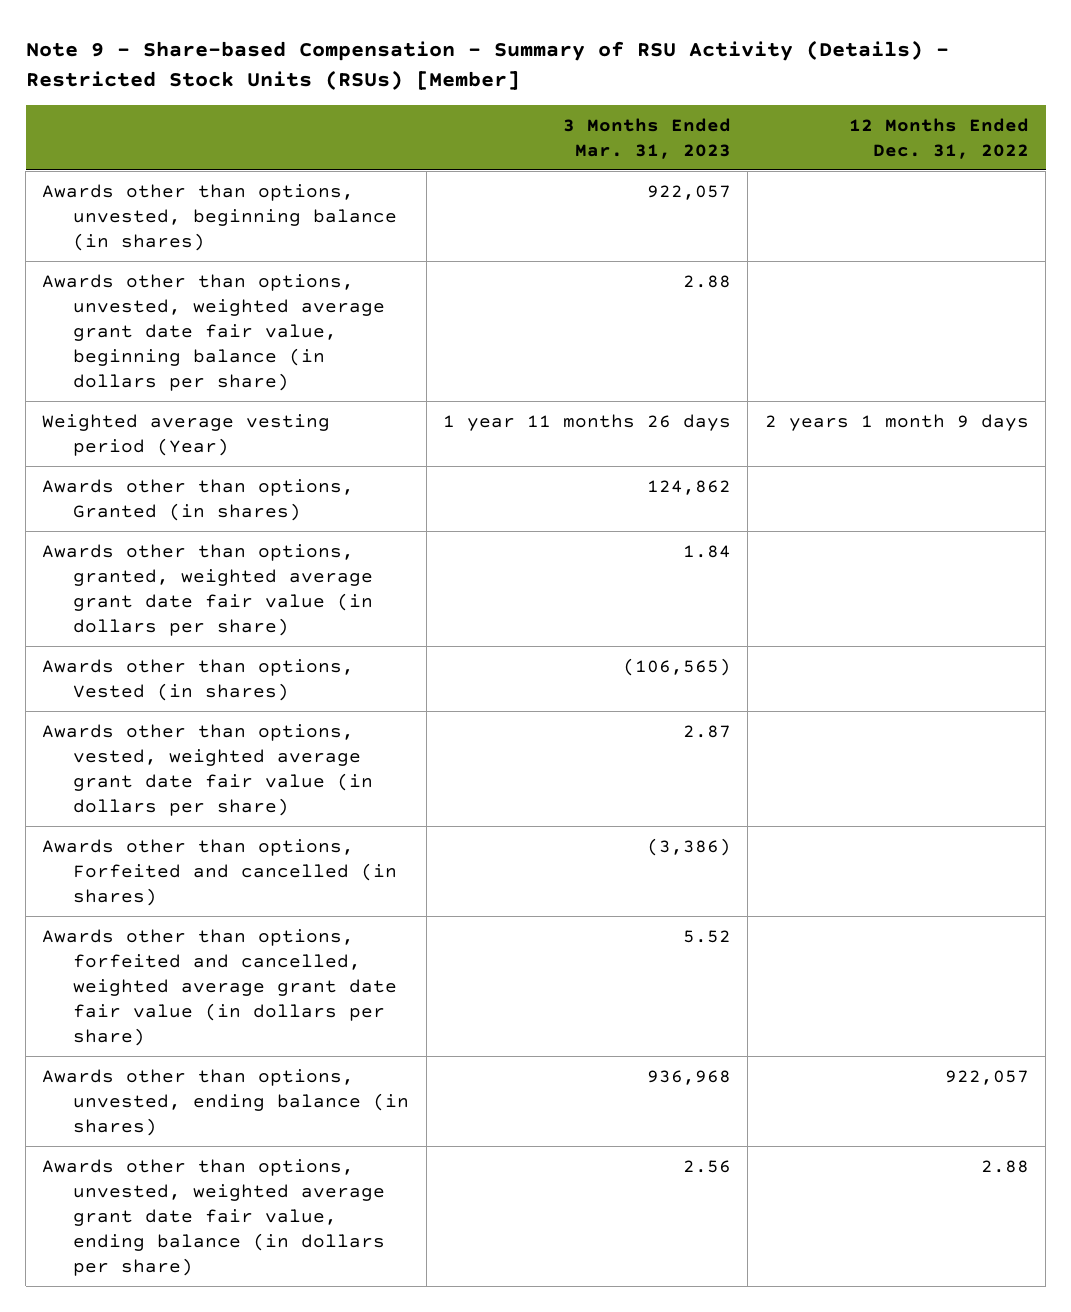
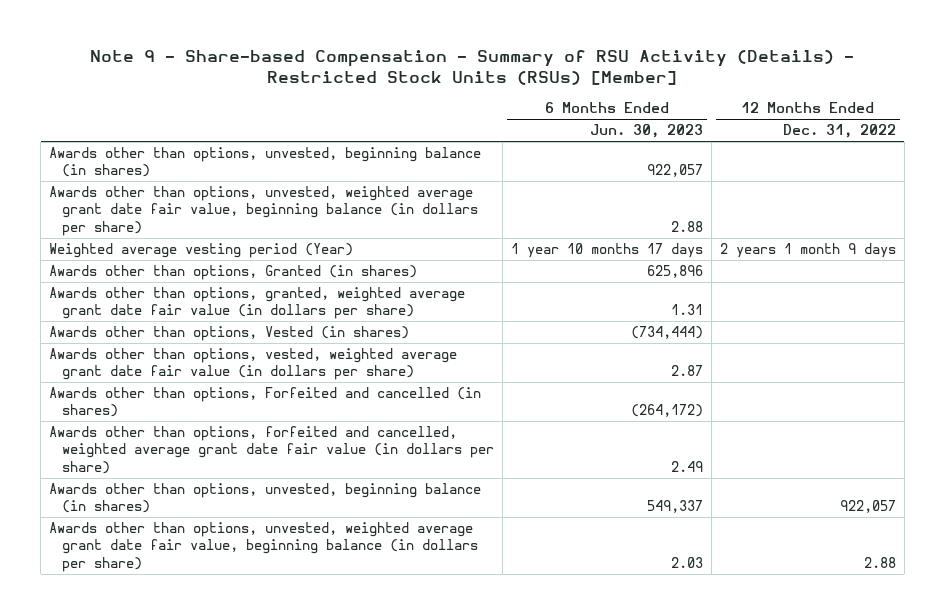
- | 3 Months Ended Mar. 31, 2023 | 12 Months Ended Dec. 31, 2022
+ | 6 Months Ended Jun. 30, 2023 | 12 Months Ended Dec. 31, 2022
- Awards other than options, unvested, ending balance (in shares) | 936,968 | 922,057
- Awards other than options, unvested, weighted average grant date fair value, ending balance (in dollars per share) | 2.56 | 2.88
+ Awards other than options, unvested, beginning balance (in shares) | 549,337 | 922,057
+ Awards other than options, unvested, weighted average grant date fair value, beginning balance (in dollars per share) | 2.03 | 2.88

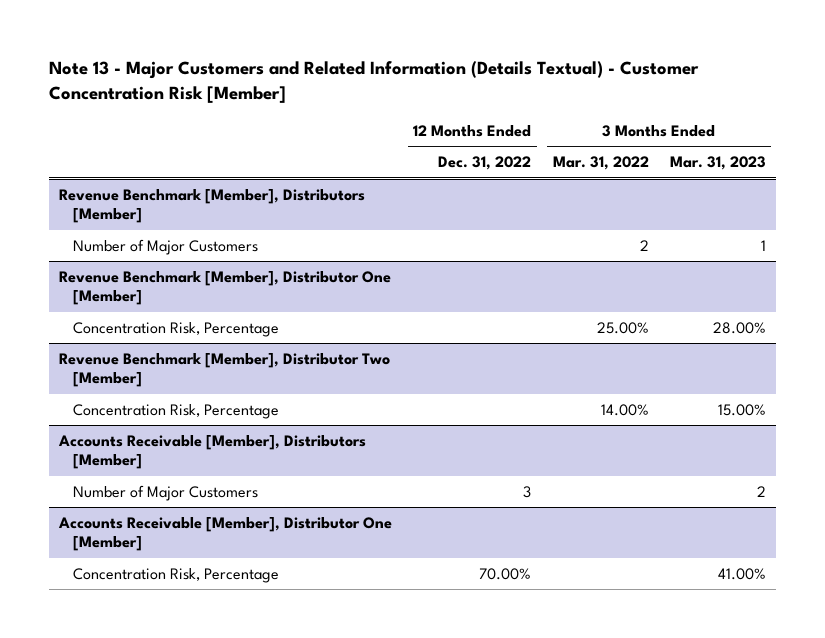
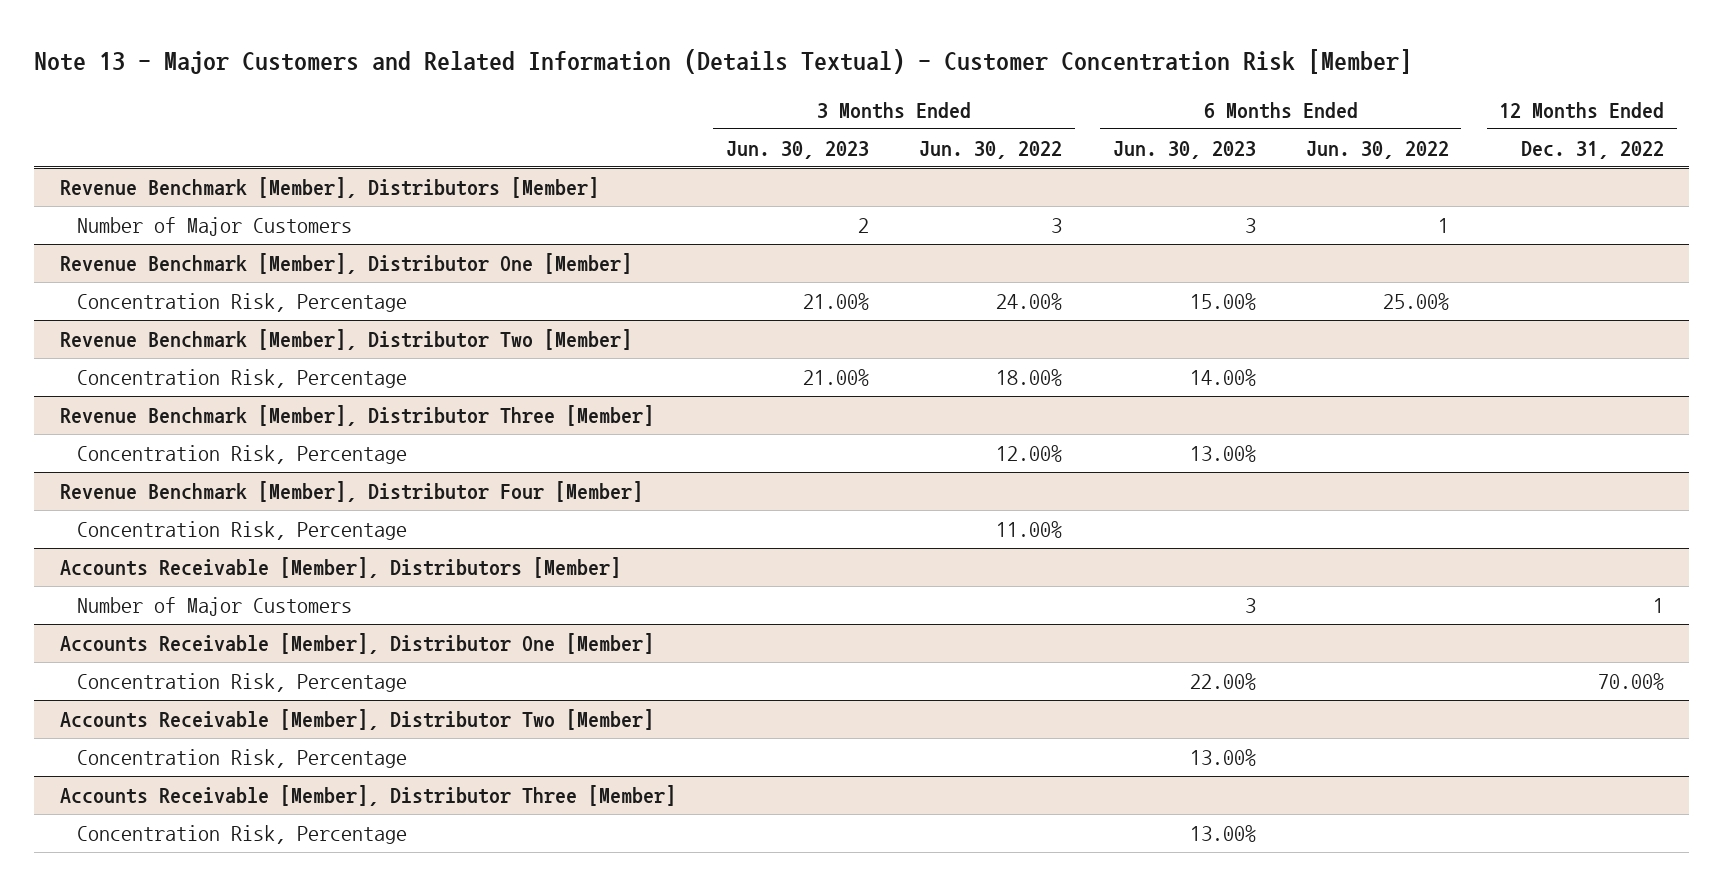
- | 12 Months Ended Dec. 31, 2022 | 3 Months Ended Mar. 31, 2022 | 3 Months Ended Mar. 31, 2023
+ | 3 Months Ended Jun. 30, 2023 | 3 Months Ended Jun. 30, 2022 | 6 Months Ended Jun. 30, 2023 | 6 Months Ended Jun. 30, 2022 | 12 Months Ended Dec. 31, 2022
+ Revenue Benchmark [Member], Distributor Three [Member]
+ Concentration Risk, Percentage | | 12.00% | 13.00% | |
+ Revenue Benchmark [Member], Distributor Four [Member]
+ Concentration Risk, Percentage | | 11.00% | | |
@ Accounts Receivable [Member], Distributors [Member]
- Number of Major Customers | 3 | | 2
+ Number of Major Customers | | | 3 | | 1
+ Accounts Receivable [Member], Distributor Two [Member]
+ Concentration Risk, Percentage | | | 13.00% | |
+ Accounts Receivable [Member], Distributor Three [Member]
+ Concentration Risk, Percentage | | | 13.00% | |

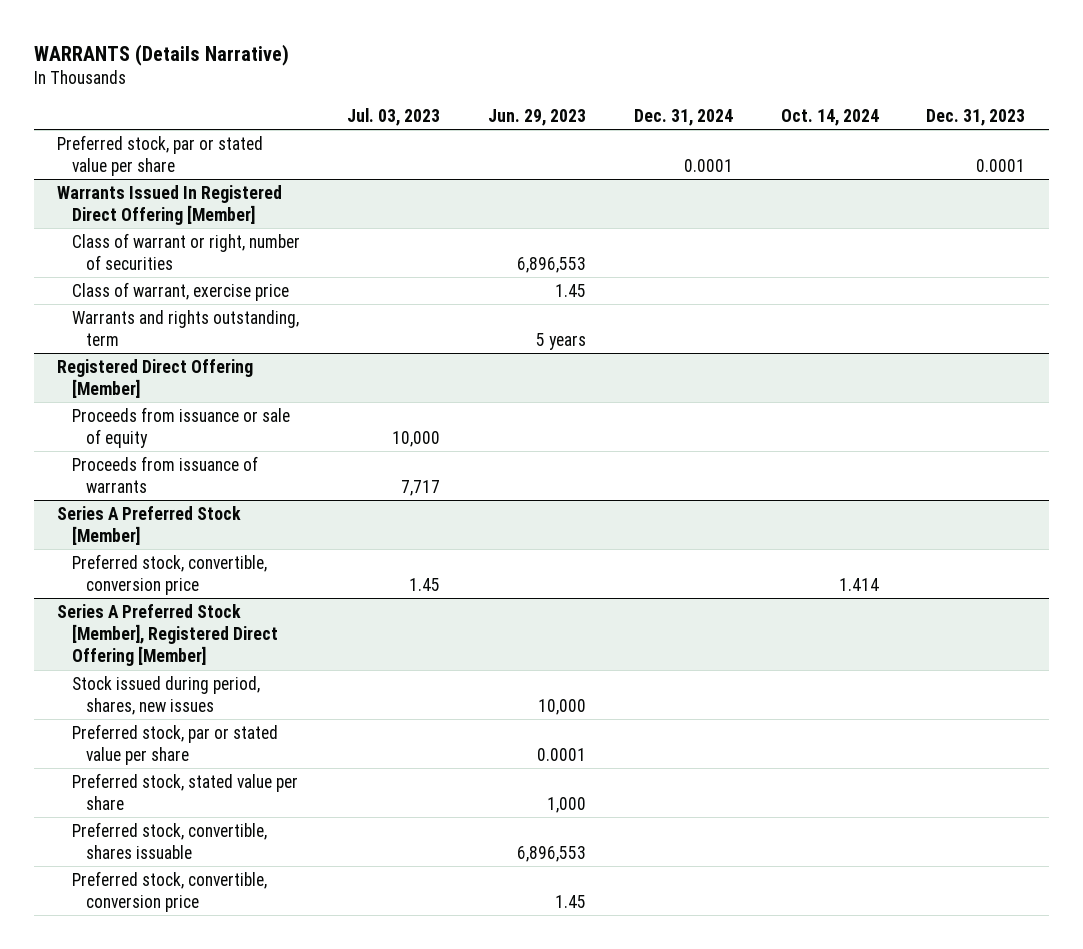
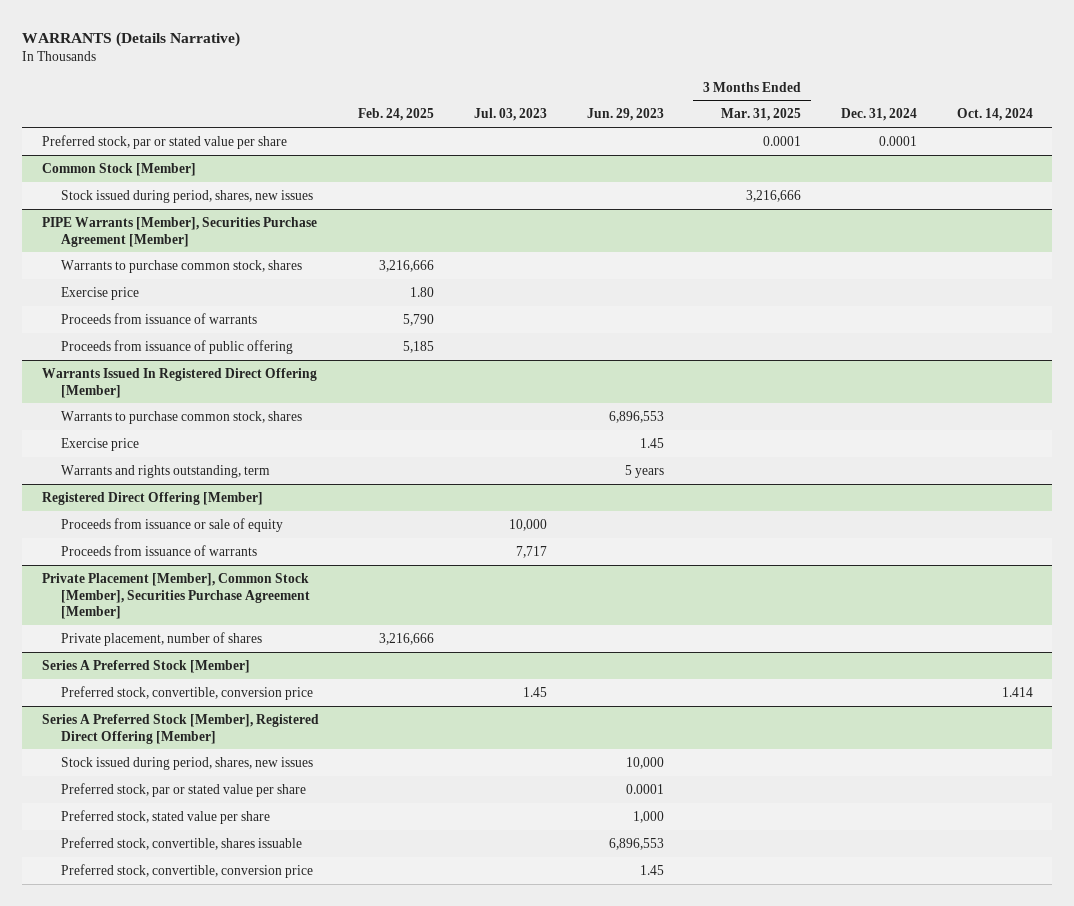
- | Jul. 03, 2023 | Jun. 29, 2023 | Dec. 31, 2024 | Oct. 14, 2024 | Dec. 31, 2023
+ | Feb. 24, 2025 | Jul. 03, 2023 | Jun. 29, 2023 | 3 Months Ended Mar. 31, 2025 | Dec. 31, 2024 | Oct. 14, 2024
+ Common Stock [Member]
+ Stock issued during period, shares, new issues | | | | 3,216,666 | |
+ PIPE Warrants [Member], Securities Purchase Agreement [Member]
+ Warrants to purchase common stock, shares | 3,216,666 | | | | |
+ Exercise price | 1.80 | | | | |
+ Proceeds from issuance of warrants | 5,790 | | | | |
+ Proceeds from issuance of public offering | 5,185 | | | | |
@ Warrants Issued In Registered Direct Offering [Member]
- Class of warrant or right, number of securities | | 6,896,553 | | |
- Class of warrant, exercise price | | 1.45 | | |
+ Warrants to purchase common stock, shares | | | 6,896,553 | | |
+ Exercise price | | | 1.45 | | |
+ Private Placement [Member], Common Stock [Member], Securities Purchase Agreement [Member]
+ Private placement, number of shares | 3,216,666 | | | | |

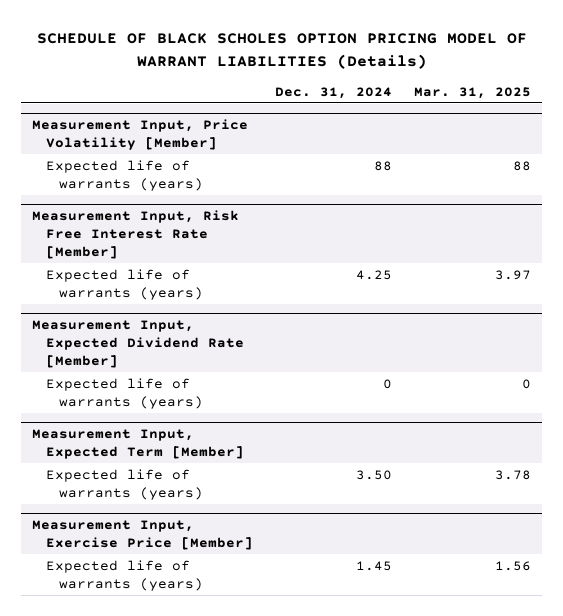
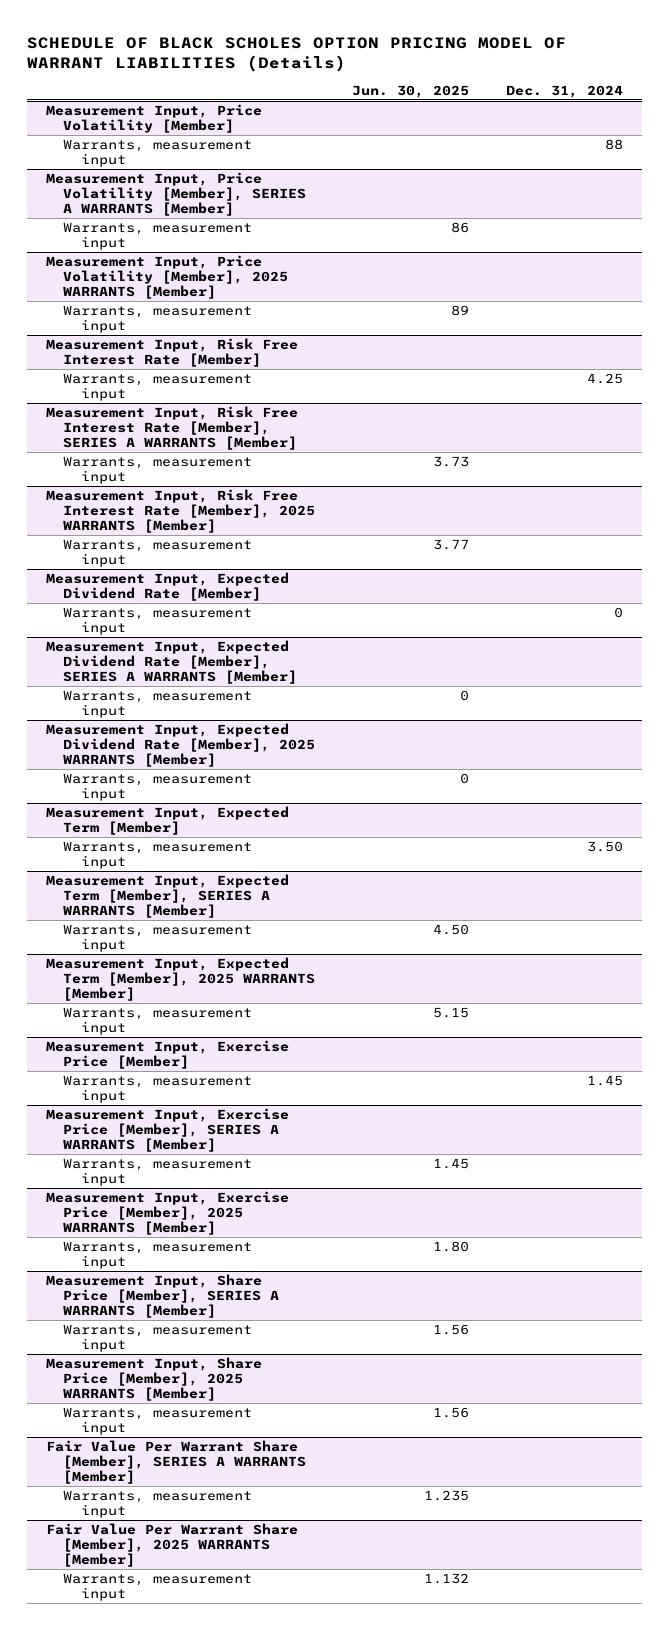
- | Dec. 31, 2024 | Mar. 31, 2025
+ | Jun. 30, 2025 | Dec. 31, 2024
@ Measurement Input, Price Volatility [Member]
- Expected life of warrants (years) | 88 | 88
+ Warrants, measurement input | | 88
+ Measurement Input, Price Volatility [Member], SERIES A WARRANTS [Member]
+ Warrants, measurement input | 86 |
+ Measurement Input, Price Volatility [Member], 2025 WARRANTS [Member]
+ Warrants, measurement input | 89 |
@ Measurement Input, Risk Free Interest Rate [Member]
- Expected life of warrants (years) | 4.25 | 3.97
+ Warrants, measurement input | | 4.25
+ Measurement Input, Risk Free Interest Rate [Member], SERIES A WARRANTS [Member]
+ Warrants, measurement input | 3.73 |
+ Measurement Input, Risk Free Interest Rate [Member], 2025 WARRANTS [Member]
+ Warrants, measurement input | 3.77 |
@ Measurement Input, Expected Dividend Rate [Member]
- Expected life of warrants (years) | 0 | 0
+ Warrants, measurement input | | 0
+ Measurement Input, Expected Dividend Rate [Member], SERIES A WARRANTS [Member]
+ Warrants, measurement input | 0 |
+ Measurement Input, Expected Dividend Rate [Member], 2025 WARRANTS [Member]
+ Warrants, measurement input | 0 |
@ Measurement Input, Expected Term [Member]
- Expected life of warrants (years) | 3.50 | 3.78
+ Warrants, measurement input | | 3.50
+ Measurement Input, Expected Term [Member], SERIES A WARRANTS [Member]
+ Warrants, measurement input | 4.50 |
+ Measurement Input, Expected Term [Member], 2025 WARRANTS [Member]
+ Warrants, measurement input | 5.15 |
@ Measurement Input, Exercise Price [Member]
- Expected life of warrants (years) | 1.45 | 1.56
+ Warrants, measurement input | | 1.45
+ Measurement Input, Exercise Price [Member], SERIES A WARRANTS [Member]
+ Warrants, measurement input | 1.45 |
+ Measurement Input, Exercise Price [Member], 2025 WARRANTS [Member]
+ Warrants, measurement input | 1.80 |
+ Measurement Input, Share Price [Member], SERIES A WARRANTS [Member]
+ Warrants, measurement input | 1.56 |
+ Measurement Input, Share Price [Member], 2025 WARRANTS [Member]
+ Warrants, measurement input | 1.56 |
+ Fair Value Per Warrant Share [Member], SERIES A WARRANTS [Member]
+ Warrants, measurement input | 1.235 |
+ Fair Value Per Warrant Share [Member], 2025 WARRANTS [Member]
+ Warrants, measurement input | 1.132 |

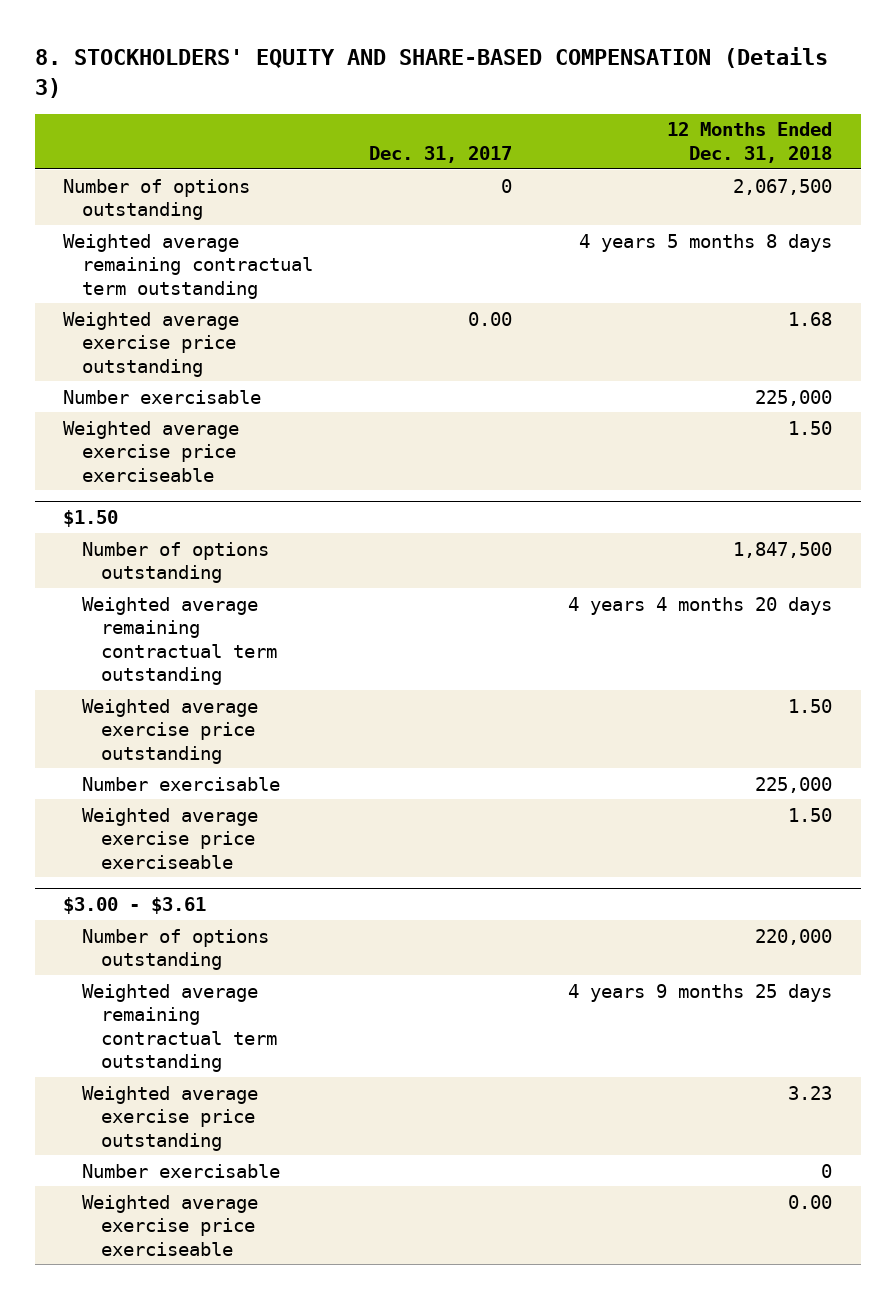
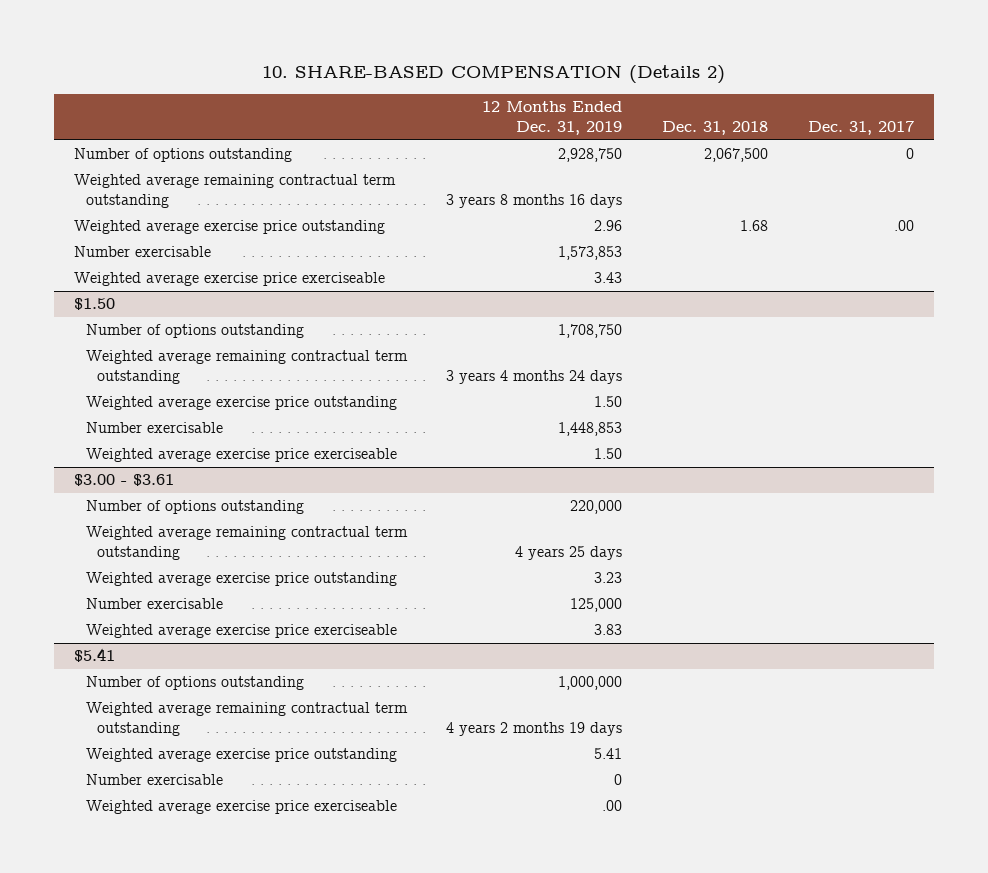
- 8. STOCKHOLDERS' EQUITY AND SHARE-BASED COMPENSATION (Details 3)
+ 10. SHARE-BASED COMPENSATION (Details 2)
- | Dec. 31, 2017 | 12 Months Ended Dec. 31, 2018
+ | 12 Months Ended Dec. 31, 2019 | Dec. 31, 2018 | Dec. 31, 2017
- Weighted average exercise price outstanding | 0.00 | 1.68
+ Weighted average exercise price outstanding | 2.96 | 1.68 | .00
+ $5.41
+ Number of options outstanding | 1,000,000 | |
+ Weighted average remaining contractual term outstanding | 4 years 2 months 19 days | |
+ Weighted average exercise price outstanding | 5.41 | |
+ Number exercisable | 0 | |
+ Weighted average exercise price exerciseable | .00 | |

